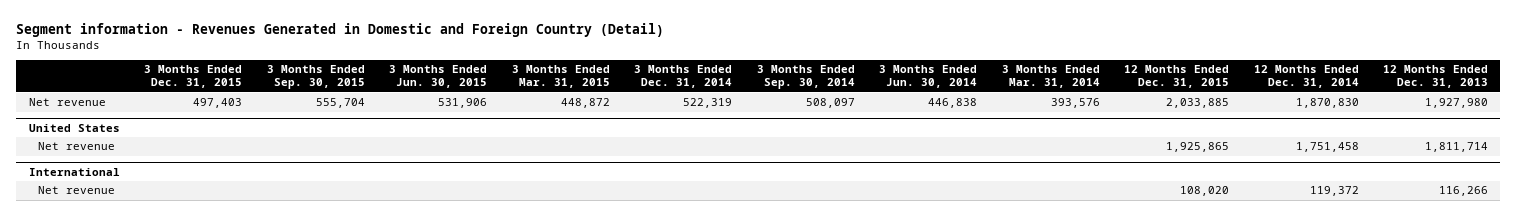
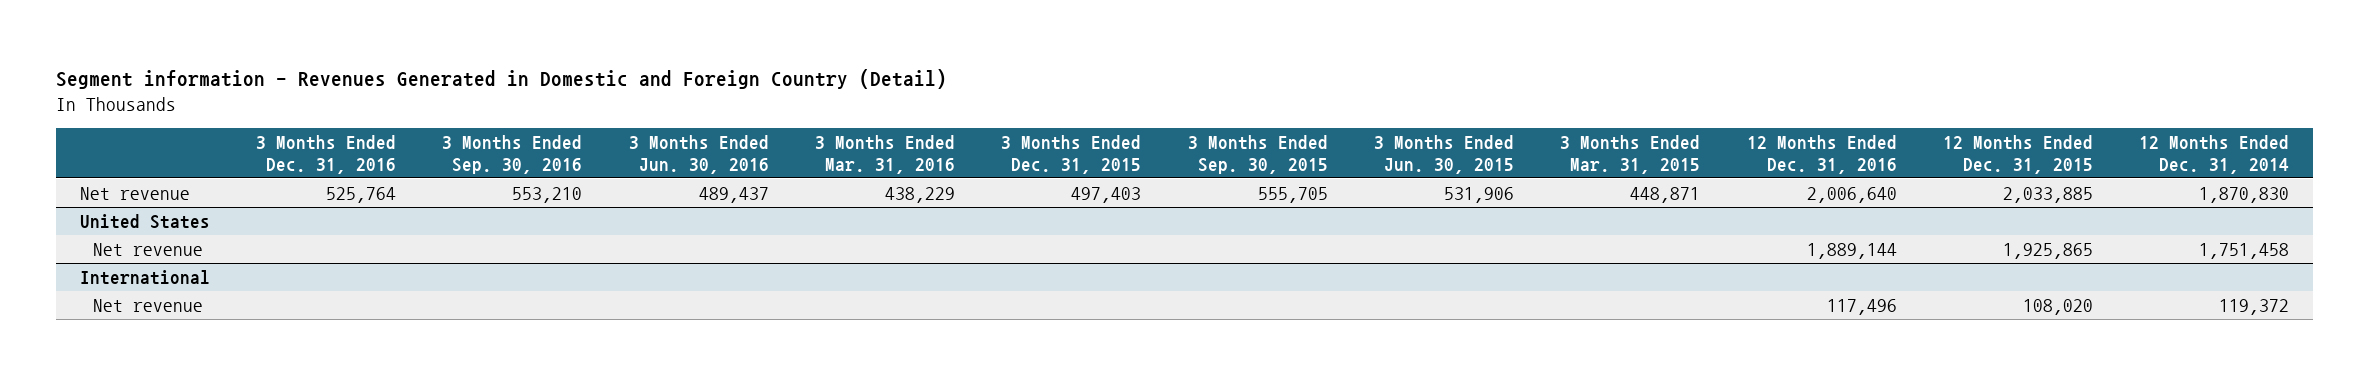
- | 3 Months Ended Dec. 31, 2015 | 3 Months Ended Sep. 30, 2015 | 3 Months Ended Jun. 30, 2015 | 3 Months Ended Mar. 31, 2015 | 3 Months Ended Dec. 31, 2014 | 3 Months Ended Sep. 30, 2014 | 3 Months Ended Jun. 30, 2014 | 3 Months Ended Mar. 31, 2014 | 12 Months Ended Dec. 31, 2015 | 12 Months Ended Dec. 31, 2014 | 12 Months Ended Dec. 31, 2013
+ | 3 Months Ended Dec. 31, 2016 | 3 Months Ended Sep. 30, 2016 | 3 Months Ended Jun. 30, 2016 | 3 Months Ended Mar. 31, 2016 | 3 Months Ended Dec. 31, 2015 | 3 Months Ended Sep. 30, 2015 | 3 Months Ended Jun. 30, 2015 | 3 Months Ended Mar. 31, 2015 | 12 Months Ended Dec. 31, 2016 | 12 Months Ended Dec. 31, 2015 | 12 Months Ended Dec. 31, 2014
- Net revenue | 497,403 | 555,704 | 531,906 | 448,872 | 522,319 | 508,097 | 446,838 | 393,576 | 2,033,885 | 1,870,830 | 1,927,980
+ Net revenue | 525,764 | 553,210 | 489,437 | 438,229 | 497,403 | 555,705 | 531,906 | 448,871 | 2,006,640 | 2,033,885 | 1,870,830

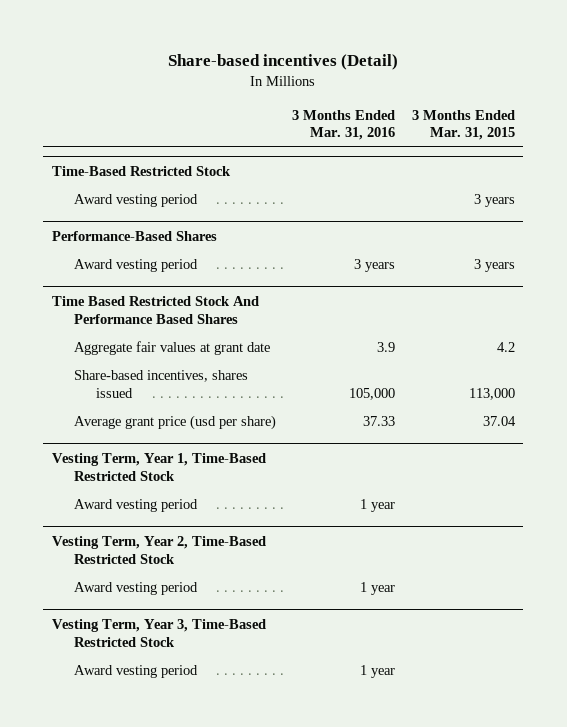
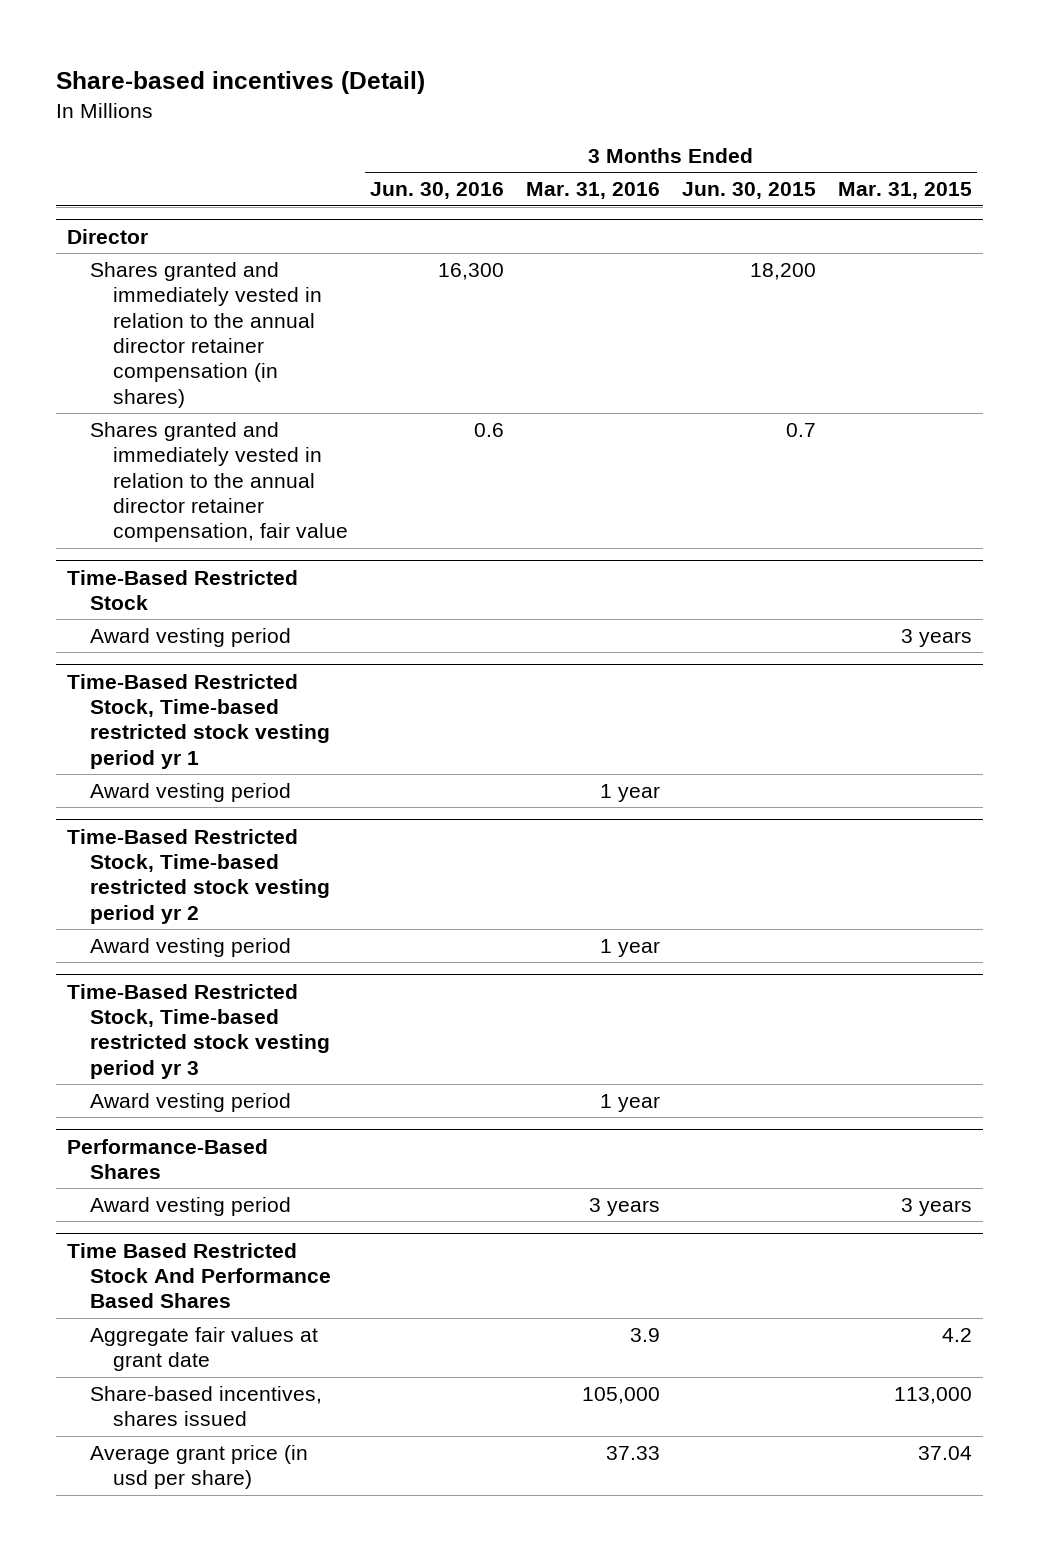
- | 3 Months Ended Mar. 31, 2016 | 3 Months Ended Mar. 31, 2015
+ | 3 Months Ended Jun. 30, 2016 | 3 Months Ended Mar. 31, 2016 | 3 Months Ended Jun. 30, 2015 | 3 Months Ended Mar. 31, 2015
+ Director
+ Shares granted and immediately vested in relation to the annual director retainer compensation (in shares) | 16,300 | | 18,200 |
+ Shares granted and immediately vested in relation to the annual director retainer compensation, fair value | 0.6 | | 0.7 |
+ Time-Based Restricted Stock, Time-based restricted stock vesting period yr 1
+ Award vesting period | | 1 year | |
+ Time-Based Restricted Stock, Time-based restricted stock vesting period yr 2
+ Award vesting period | | 1 year | |
+ Time-Based Restricted Stock, Time-based restricted stock vesting period yr 3
+ Award vesting period | | 1 year | |
@ Time Based Restricted Stock And Performance Based Shares
- Average grant price (usd per share) | 37.33 | 37.04
- Vesting Term, Year 1, Time-Based Restricted Stock
- Award vesting period | 1 year |
- Vesting Term, Year 2, Time-Based Restricted Stock
- Award vesting period | 1 year |
- Vesting Term, Year 3, Time-Based Restricted Stock
- Award vesting period | 1 year |
@ Time Based Restricted Stock And Performance Based Shares
+ Average grant price (in usd per share) | | 37.33 | | 37.04

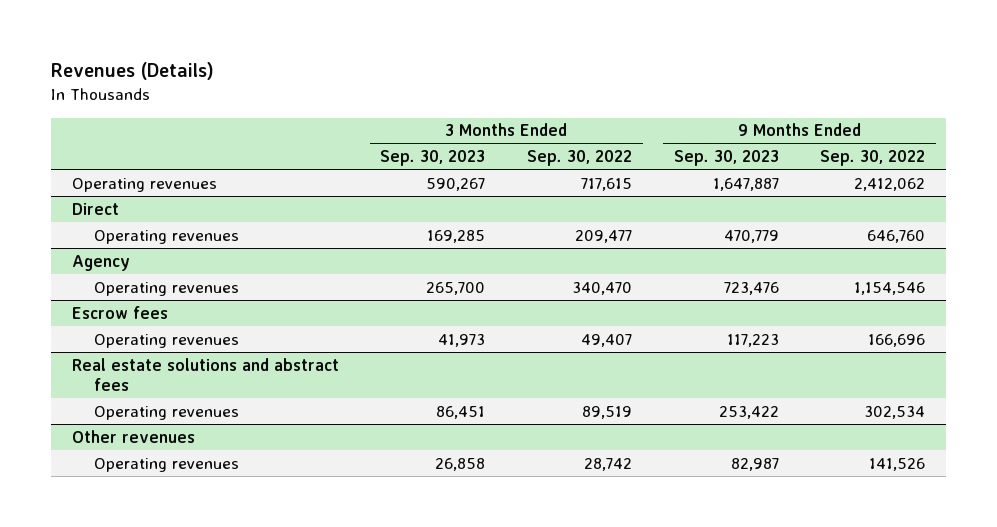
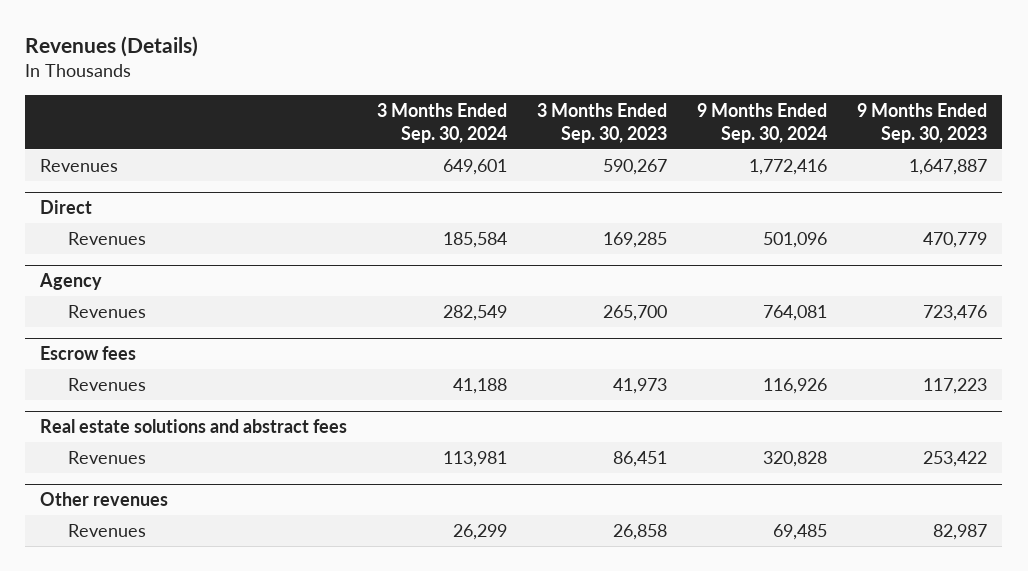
- | 3 Months Ended Sep. 30, 2023 | 3 Months Ended Sep. 30, 2022 | 9 Months Ended Sep. 30, 2023 | 9 Months Ended Sep. 30, 2022
+ | 3 Months Ended Sep. 30, 2024 | 3 Months Ended Sep. 30, 2023 | 9 Months Ended Sep. 30, 2024 | 9 Months Ended Sep. 30, 2023
- Operating revenues | 590,267 | 717,615 | 1,647,887 | 2,412,062
+ Revenues | 649,601 | 590,267 | 1,772,416 | 1,647,887
@ Direct
- Operating revenues | 169,285 | 209,477 | 470,779 | 646,760
+ Revenues | 185,584 | 169,285 | 501,096 | 470,779
@ Agency
- Operating revenues | 265,700 | 340,470 | 723,476 | 1,154,546
+ Revenues | 282,549 | 265,700 | 764,081 | 723,476
@ Escrow fees
- Operating revenues | 41,973 | 49,407 | 117,223 | 166,696
+ Revenues | 41,188 | 41,973 | 116,926 | 117,223
@ Real estate solutions and abstract fees
- Operating revenues | 86,451 | 89,519 | 253,422 | 302,534
+ Revenues | 113,981 | 86,451 | 320,828 | 253,422
@ Other revenues
- Operating revenues | 26,858 | 28,742 | 82,987 | 141,526
+ Revenues | 26,299 | 26,858 | 69,485 | 82,987

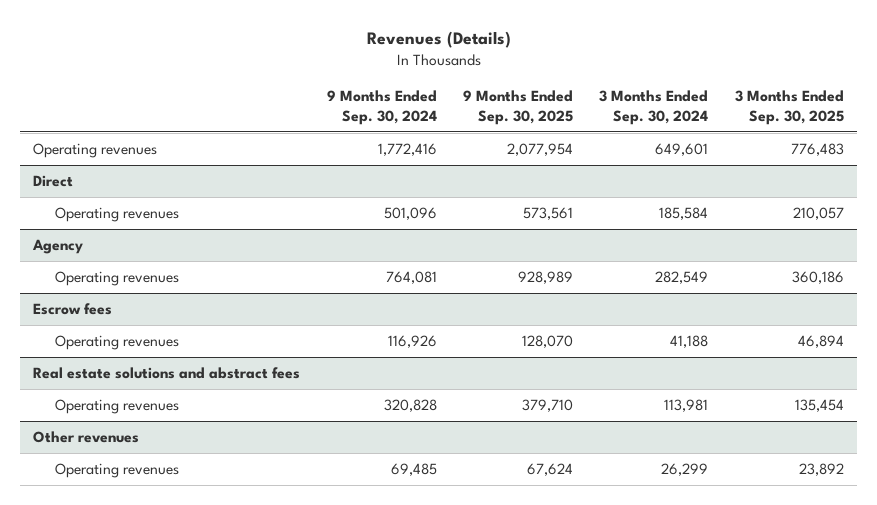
- | 3 Months Ended Sep. 30, 2024 | 3 Months Ended Sep. 30, 2023 | 9 Months Ended Sep. 30, 2024 | 9 Months Ended Sep. 30, 2023
+ | 9 Months Ended Sep. 30, 2024 | 9 Months Ended Sep. 30, 2025 | 3 Months Ended Sep. 30, 2024 | 3 Months Ended Sep. 30, 2025
- Revenues | 649,601 | 590,267 | 1,772,416 | 1,647,887
+ Operating revenues | 1,772,416 | 2,077,954 | 649,601 | 776,483
@ Direct
- Revenues | 185,584 | 169,285 | 501,096 | 470,779
+ Operating revenues | 501,096 | 573,561 | 185,584 | 210,057
@ Agency
- Revenues | 282,549 | 265,700 | 764,081 | 723,476
+ Operating revenues | 764,081 | 928,989 | 282,549 | 360,186
@ Escrow fees
- Revenues | 41,188 | 41,973 | 116,926 | 117,223
+ Operating revenues | 116,926 | 128,070 | 41,188 | 46,894
@ Real estate solutions and abstract fees
- Revenues | 113,981 | 86,451 | 320,828 | 253,422
+ Operating revenues | 320,828 | 379,710 | 113,981 | 135,454
@ Other revenues
- Revenues | 26,299 | 26,858 | 69,485 | 82,987
+ Operating revenues | 69,485 | 67,624 | 26,299 | 23,892

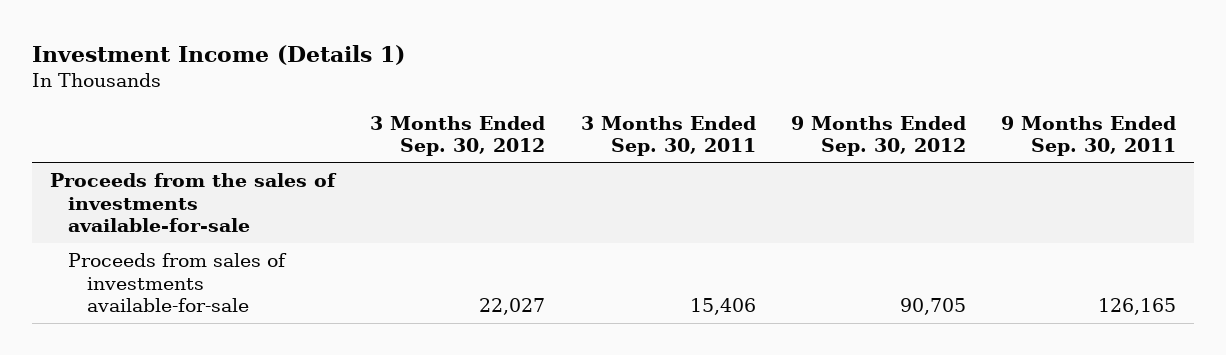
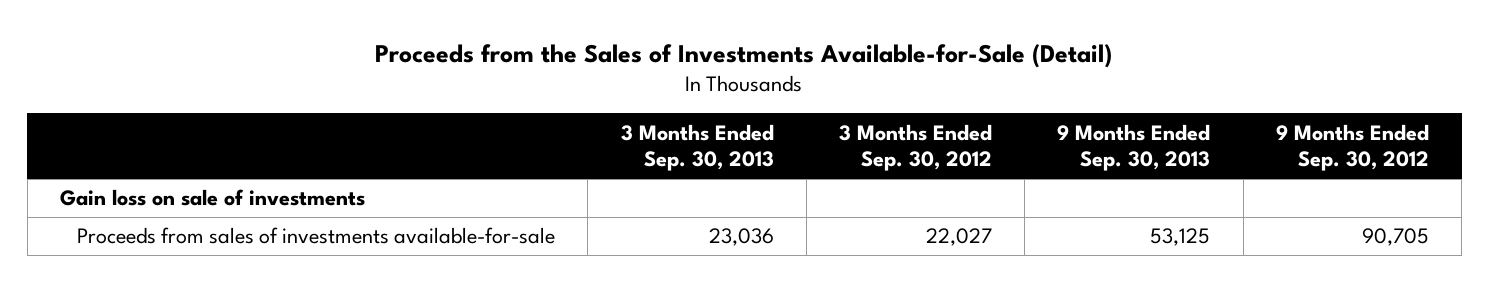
- Investment Income (Details 1)
+ Proceeds from the Sales of Investments Available-for-Sale (Detail)
- | 3 Months Ended Sep. 30, 2012 | 3 Months Ended Sep. 30, 2011 | 9 Months Ended Sep. 30, 2012 | 9 Months Ended Sep. 30, 2011
+ | 3 Months Ended Sep. 30, 2013 | 3 Months Ended Sep. 30, 2012 | 9 Months Ended Sep. 30, 2013 | 9 Months Ended Sep. 30, 2012
- Proceeds from the sales of investments available-for-sale
+ Gain loss on sale of investments

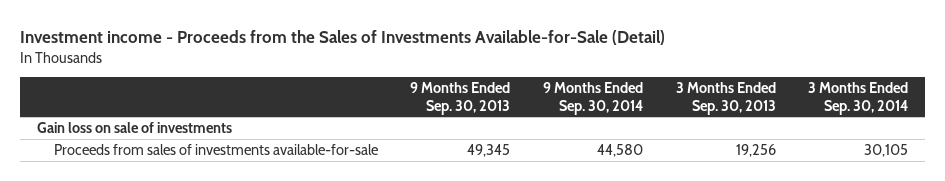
- Proceeds from the Sales of Investments Available-for-Sale (Detail)
+ Investment income - Proceeds from the Sales of Investments Available-for-Sale (Detail)
- | 3 Months Ended Sep. 30, 2013 | 3 Months Ended Sep. 30, 2012 | 9 Months Ended Sep. 30, 2013 | 9 Months Ended Sep. 30, 2012
+ | 9 Months Ended Sep. 30, 2013 | 9 Months Ended Sep. 30, 2014 | 3 Months Ended Sep. 30, 2013 | 3 Months Ended Sep. 30, 2014
- Proceeds from sales of investments available-for-sale | 23,036 | 22,027 | 53,125 | 90,705
+ Proceeds from sales of investments available-for-sale | 49,345 | 44,580 | 19,256 | 30,105

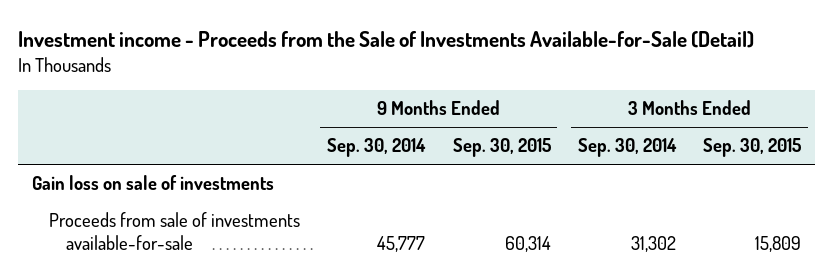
- Investment income - Proceeds from the Sales of Investments Available-for-Sale (Detail)
+ Investment income - Proceeds from the Sale of Investments Available-for-Sale (Detail)
- | 9 Months Ended Sep. 30, 2013 | 9 Months Ended Sep. 30, 2014 | 3 Months Ended Sep. 30, 2013 | 3 Months Ended Sep. 30, 2014
+ | 9 Months Ended Sep. 30, 2014 | 9 Months Ended Sep. 30, 2015 | 3 Months Ended Sep. 30, 2014 | 3 Months Ended Sep. 30, 2015
- Proceeds from sales of investments available-for-sale | 49,345 | 44,580 | 19,256 | 30,105
+ Proceeds from sale of investments available-for-sale | 45,777 | 60,314 | 31,302 | 15,809

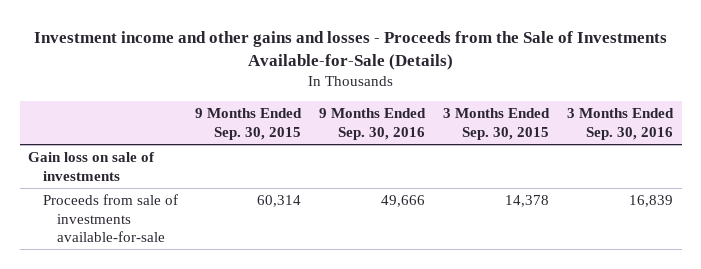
- Investment income - Proceeds from the Sale of Investments Available-for-Sale (Detail)
+ Investment income and other gains and losses - Proceeds from the Sale of Investments Available-for-Sale (Details)
- | 9 Months Ended Sep. 30, 2014 | 9 Months Ended Sep. 30, 2015 | 3 Months Ended Sep. 30, 2014 | 3 Months Ended Sep. 30, 2015
+ | 9 Months Ended Sep. 30, 2015 | 9 Months Ended Sep. 30, 2016 | 3 Months Ended Sep. 30, 2015 | 3 Months Ended Sep. 30, 2016
- Proceeds from sale of investments available-for-sale | 45,777 | 60,314 | 31,302 | 15,809
+ Proceeds from sale of investments available-for-sale | 60,314 | 49,666 | 14,378 | 16,839

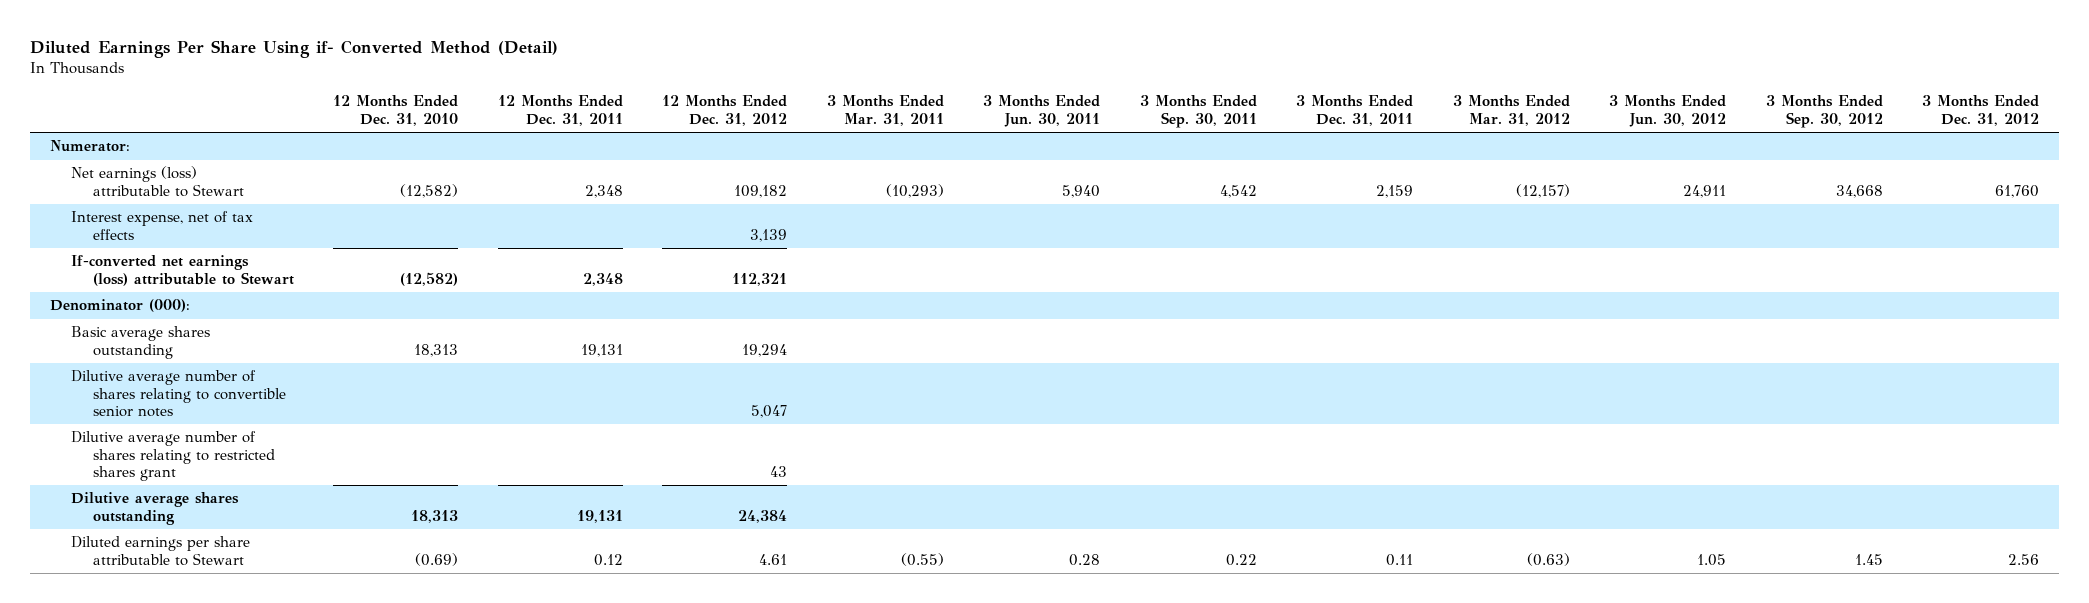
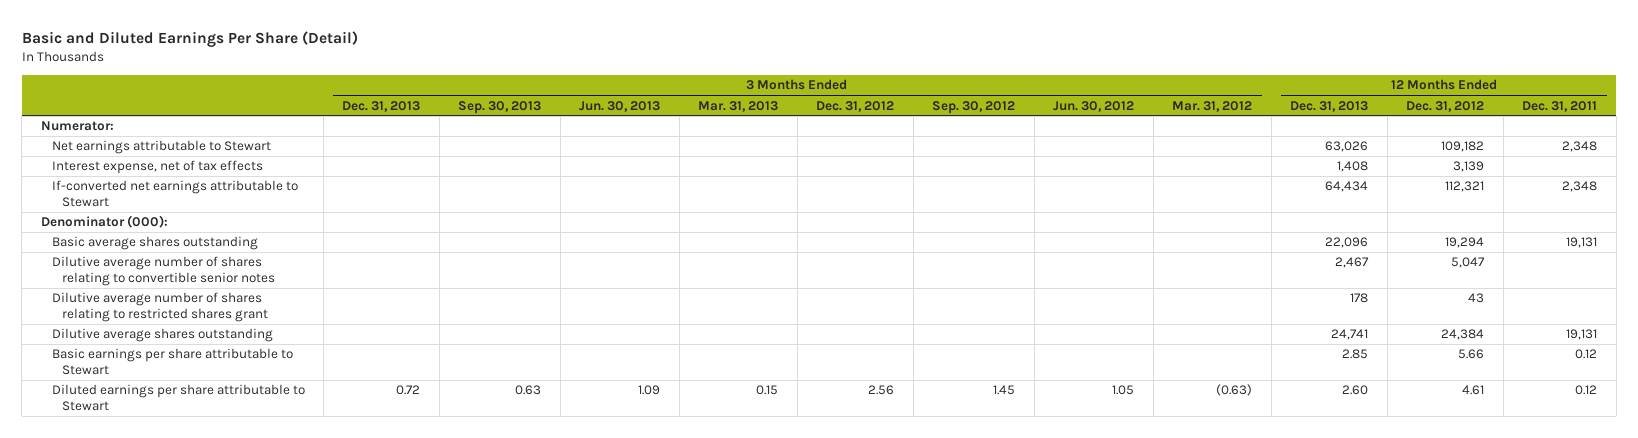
- Diluted Earnings Per Share Using if- Converted Method (Detail)
+ Basic and Diluted Earnings Per Share (Detail)
- | 12 Months Ended Dec. 31, 2010 | 12 Months Ended Dec. 31, 2011 | 12 Months Ended Dec. 31, 2012 | 3 Months Ended Mar. 31, 2011 | 3 Months Ended Jun. 30, 2011 | 3 Months Ended Sep. 30, 2011 | 3 Months Ended Dec. 31, 2011 | 3 Months Ended Mar. 31, 2012 | 3 Months Ended Jun. 30, 2012 | 3 Months Ended Sep. 30, 2012 | 3 Months Ended Dec. 31, 2012
+ | 3 Months Ended Dec. 31, 2013 | 3 Months Ended Sep. 30, 2013 | 3 Months Ended Jun. 30, 2013 | 3 Months Ended Mar. 31, 2013 | 3 Months Ended Dec. 31, 2012 | 3 Months Ended Sep. 30, 2012 | 3 Months Ended Jun. 30, 2012 | 3 Months Ended Mar. 31, 2012 | 12 Months Ended Dec. 31, 2013 | 12 Months Ended Dec. 31, 2012 | 12 Months Ended Dec. 31, 2011
- Net earnings (loss) attributable to Stewart | (12,582) | 2,348 | 109,182 | (10,293) | 5,940 | 4,542 | 2,159 | (12,157) | 24,911 | 34,668 | 61,760
+ Net earnings attributable to Stewart | | | | | | | | | 63,026 | 109,182 | 2,348
- If-converted net earnings (loss) attributable to Stewart | (12,582) | 2,348 | 112,321 | | | | | | | |
+ If-converted net earnings attributable to Stewart | | | | | | | | | 64,434 | 112,321 | 2,348
+ Basic earnings per share attributable to Stewart | | | | | | | | | 2.85 | 5.66 | 0.12

